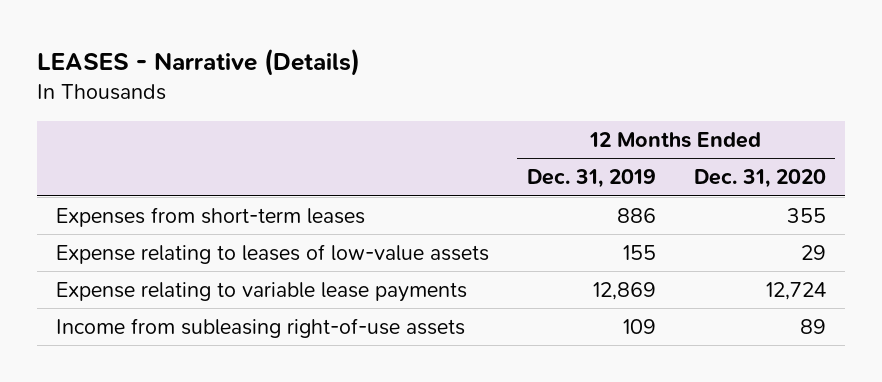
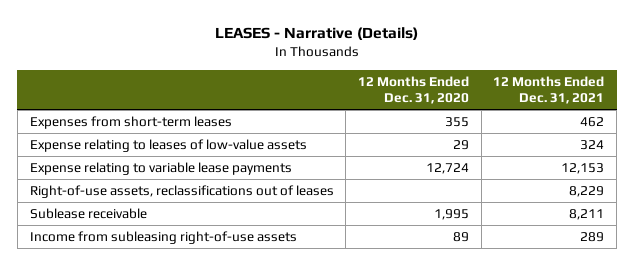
- | 12 Months Ended Dec. 31, 2019 | 12 Months Ended Dec. 31, 2020
+ | 12 Months Ended Dec. 31, 2020 | 12 Months Ended Dec. 31, 2021
+ Right-of-use assets, reclassifications out of leases | | 8,229
+ Sublease receivable | 1,995 | 8,211

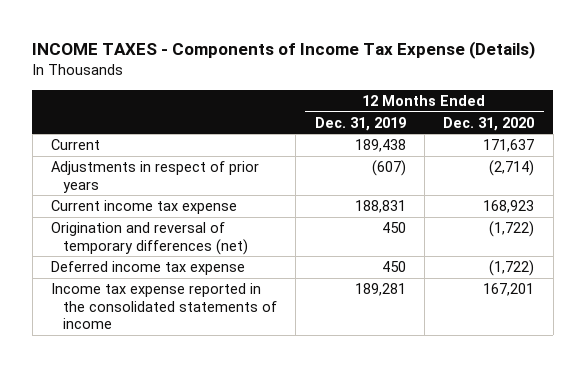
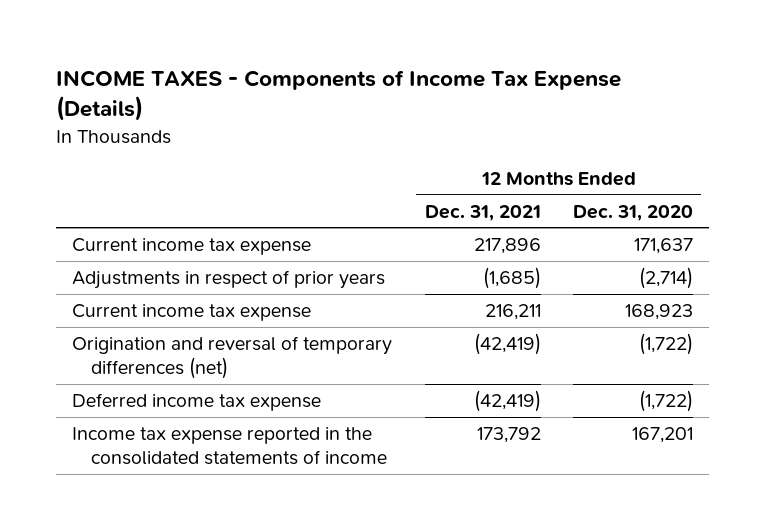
- | 12 Months Ended Dec. 31, 2019 | 12 Months Ended Dec. 31, 2020
+ | 12 Months Ended Dec. 31, 2021 | 12 Months Ended Dec. 31, 2020
- Current | 189,438 | 171,637
+ Current income tax expense | 217,896 | 171,637

